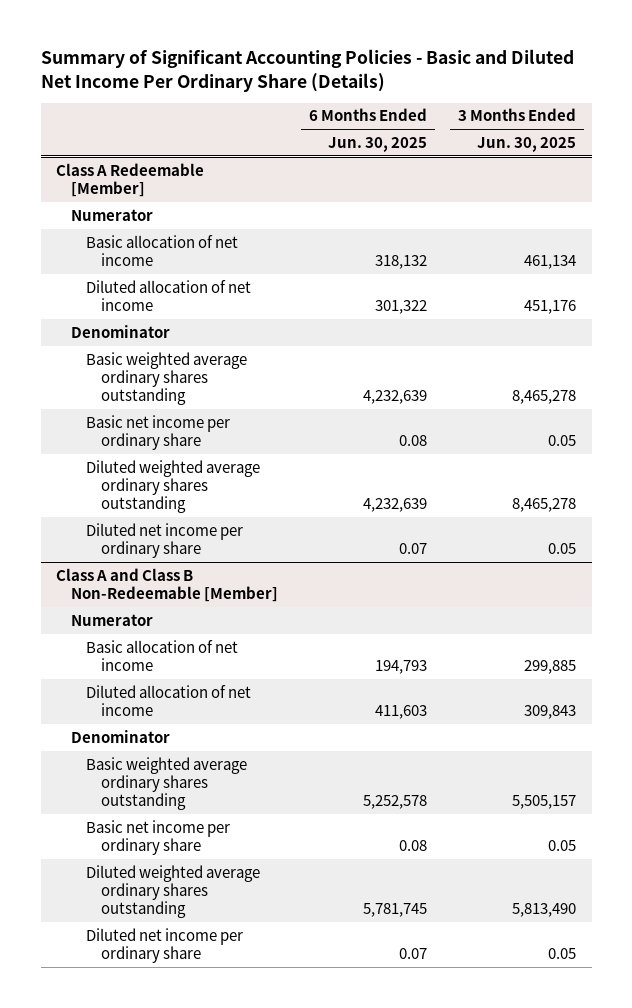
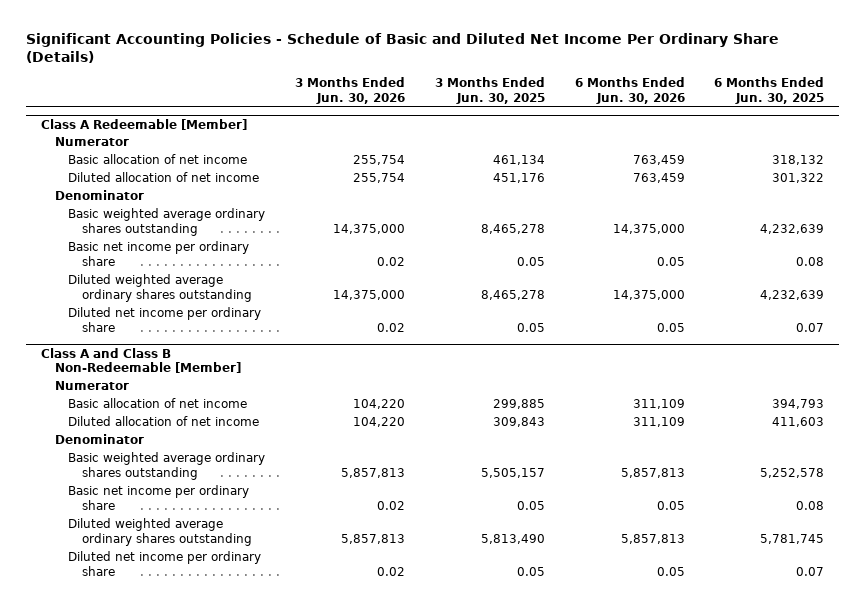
- Summary of Significant Accounting Policies - Basic and Diluted Net Income Per Ordinary Share (Details)
+ Significant Accounting Policies - Schedule of Basic and Diluted Net Income Per Ordinary Share (Details)
- | 6 Months Ended Jun. 30, 2025 | 3 Months Ended Jun. 30, 2025
+ | 3 Months Ended Jun. 30, 2026 | 3 Months Ended Jun. 30, 2025 | 6 Months Ended Jun. 30, 2026 | 6 Months Ended Jun. 30, 2025
@ Class A and Class B Non-Redeemable [Member]
- Basic allocation of net income | 194,793 | 299,885
+ Basic allocation of net income | 104,220 | 299,885 | 311,109 | 394,793

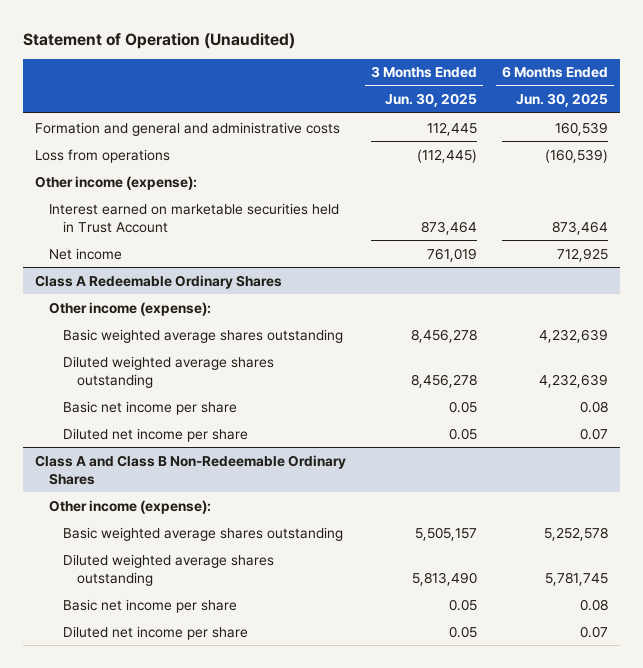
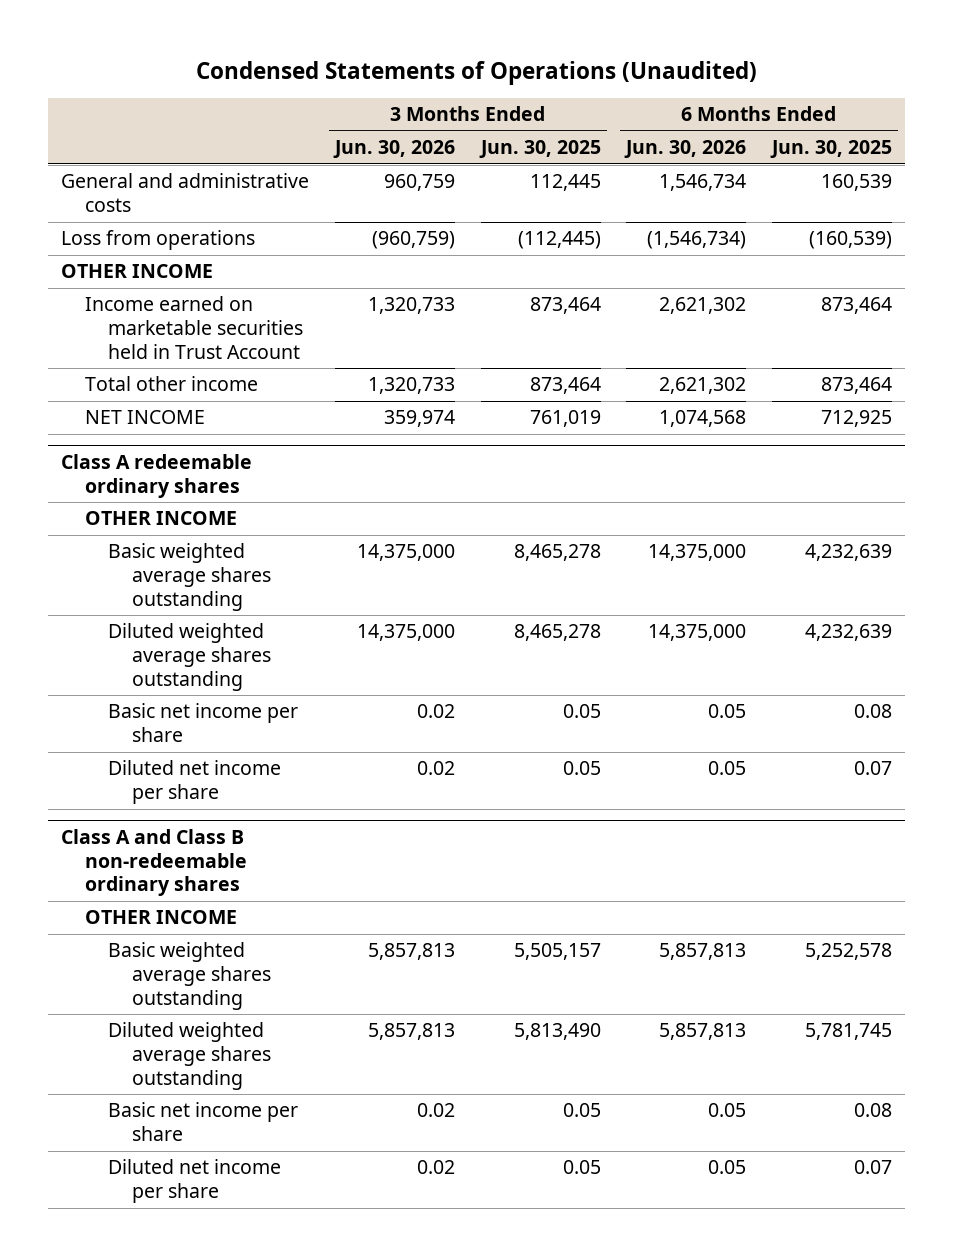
- Statement of Operation (Unaudited)
+ Condensed Statements of Operations (Unaudited)
- | 3 Months Ended Jun. 30, 2025 | 6 Months Ended Jun. 30, 2025
+ | 3 Months Ended Jun. 30, 2026 | 3 Months Ended Jun. 30, 2025 | 6 Months Ended Jun. 30, 2026 | 6 Months Ended Jun. 30, 2025
- Formation and general and administrative costs | 112,445 | 160,539
+ General and administrative costs | 960,759 | 112,445 | 1,546,734 | 160,539
- Other income (expense):
- Interest earned on marketable securities held in Trust Account | 873,464 | 873,464
- Net income | 761,019 | 712,925
- Class A Redeemable Ordinary Shares
- Other income (expense):
- Basic weighted average shares outstanding | 8,456,278 | 4,232,639
- Diluted weighted average shares outstanding | 8,456,278 | 4,232,639
+ OTHER INCOME
+ Income earned on marketable securities held in Trust Account | 1,320,733 | 873,464 | 2,621,302 | 873,464
+ Total other income | 1,320,733 | 873,464 | 2,621,302 | 873,464
+ NET INCOME | 359,974 | 761,019 | 1,074,568 | 712,925
+ Class A redeemable ordinary shares
+ OTHER INCOME
+ Basic weighted average shares outstanding | 14,375,000 | 8,465,278 | 14,375,000 | 4,232,639
+ Diluted weighted average shares outstanding | 14,375,000 | 8,465,278 | 14,375,000 | 4,232,639
- Class A and Class B Non-Redeemable Ordinary Shares
- Other income (expense):
+ Class A and Class B non-redeemable ordinary shares
+ OTHER INCOME

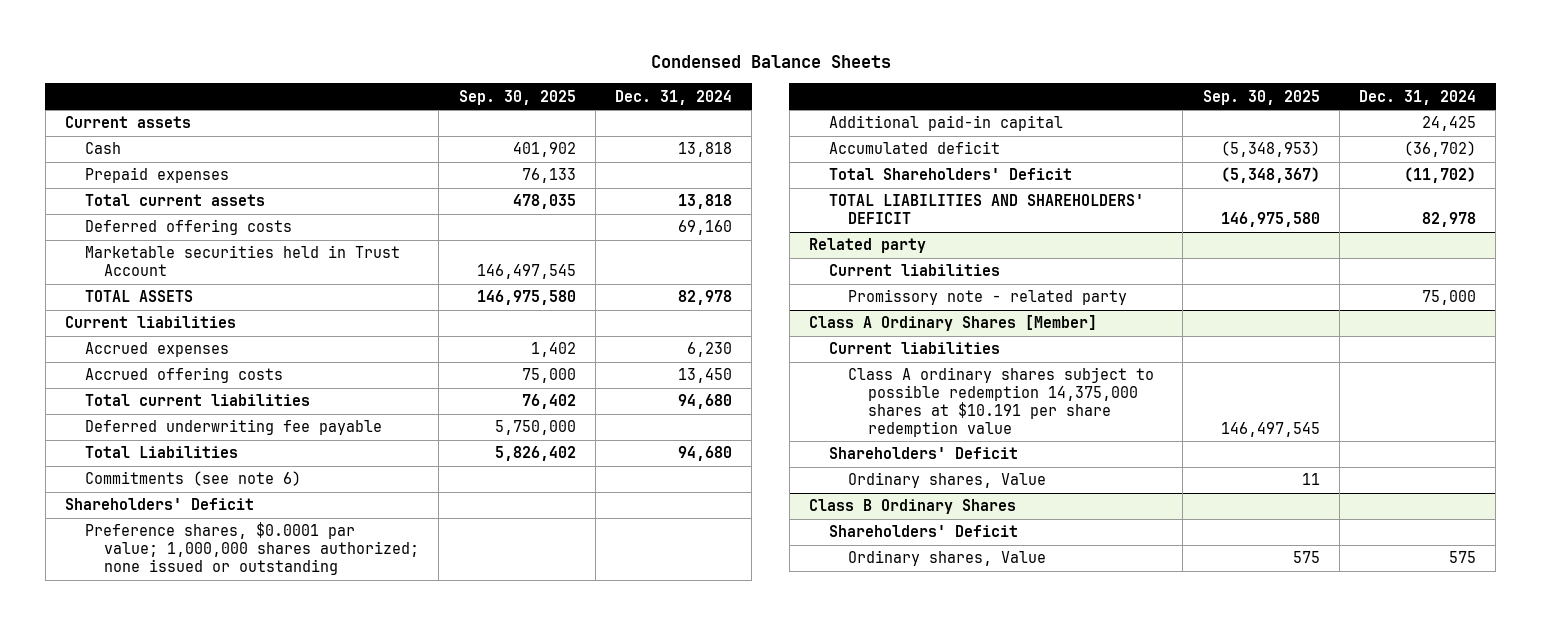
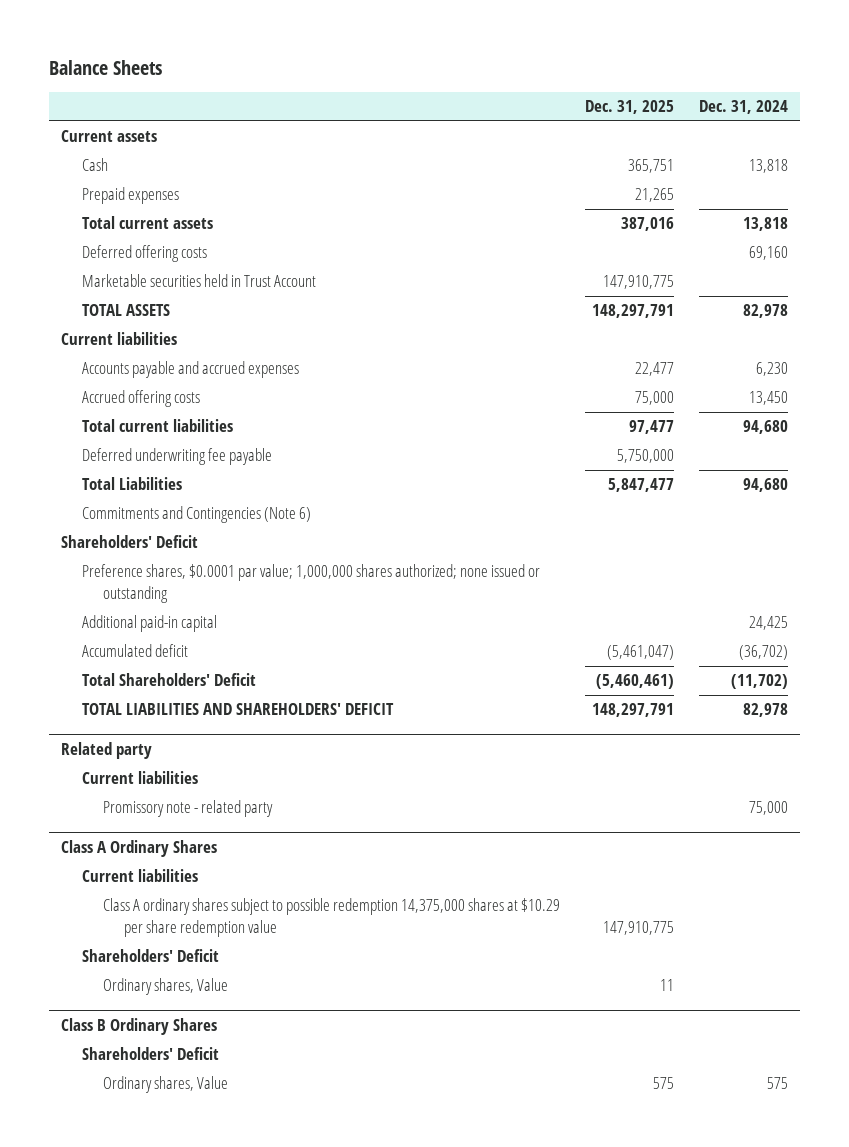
- Condensed Balance Sheets
+ Balance Sheets
- | Sep. 30, 2025 | Dec. 31, 2024
+ | Dec. 31, 2025 | Dec. 31, 2024
- Accrued expenses | 1,402 | 6,230
+ Accounts payable and accrued expenses | 22,477 | 6,230
- Commitments (see note 6)
+ Commitments and Contingencies (Note 6)
- Class A Ordinary Shares [Member]
+ Class A Ordinary Shares
- Class A ordinary shares subject to possible redemption 14,375,000 shares at $10.191 per share redemption value | 146,497,545 |
+ Class A ordinary shares subject to possible redemption 14,375,000 shares at $10.29 per share redemption value | 147,910,775 |

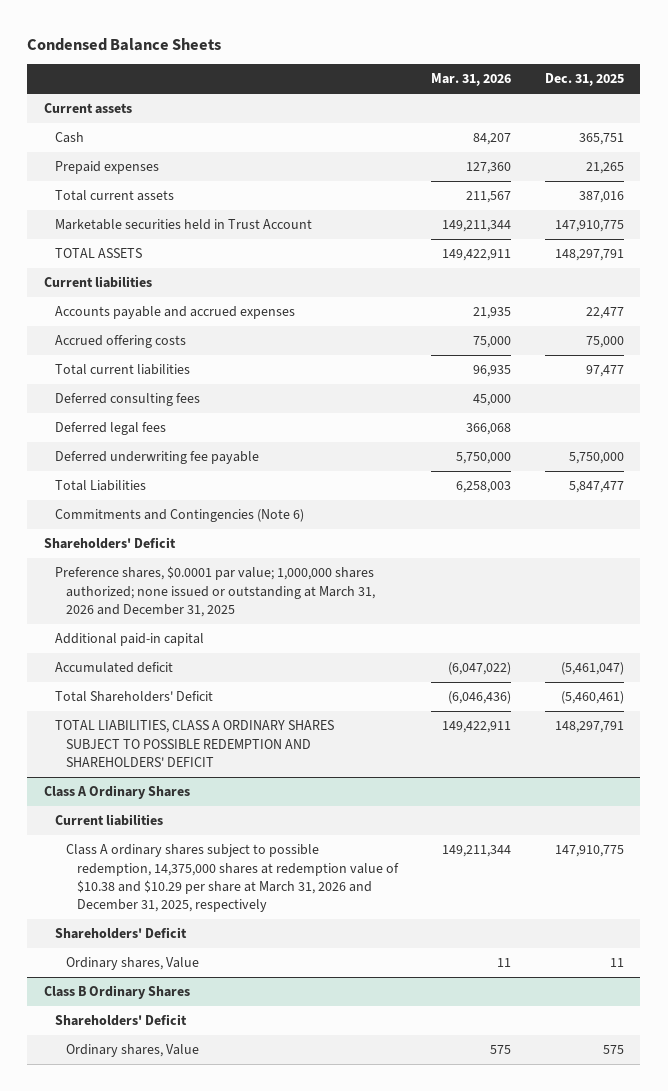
- Balance Sheets
+ Condensed Balance Sheets
- | Dec. 31, 2025 | Dec. 31, 2024
+ | Mar. 31, 2026 | Dec. 31, 2025
- Deferred offering costs | | 69,160
+ Deferred consulting fees | 45,000 |
+ Deferred legal fees | 366,068 |
- Preference shares, $0.0001 par value; 1,000,000 shares authorized; none issued or outstanding
+ Preference shares, $0.0001 par value; 1,000,000 shares authorized; none issued or outstanding at March 31, 2026 and December 31, 2025
- TOTAL LIABILITIES AND SHAREHOLDERS' DEFICIT | 148,297,791 | 82,978
- Related party
- Current liabilities
- Promissory note - related party | | 75,000
+ TOTAL LIABILITIES, CLASS A ORDINARY SHARES SUBJECT TO POSSIBLE REDEMPTION AND SHAREHOLDERS' DEFICIT | 149,422,911 | 148,297,791
@ Class A Ordinary Shares
- Class A ordinary shares subject to possible redemption 14,375,000 shares at $10.29 per share redemption value | 147,910,775 |
+ Class A ordinary shares subject to possible redemption, 14,375,000 shares at redemption value of $10.38 and $10.29 per share at March 31, 2026 and December 31, 2025, respectively | 149,211,344 | 147,910,775

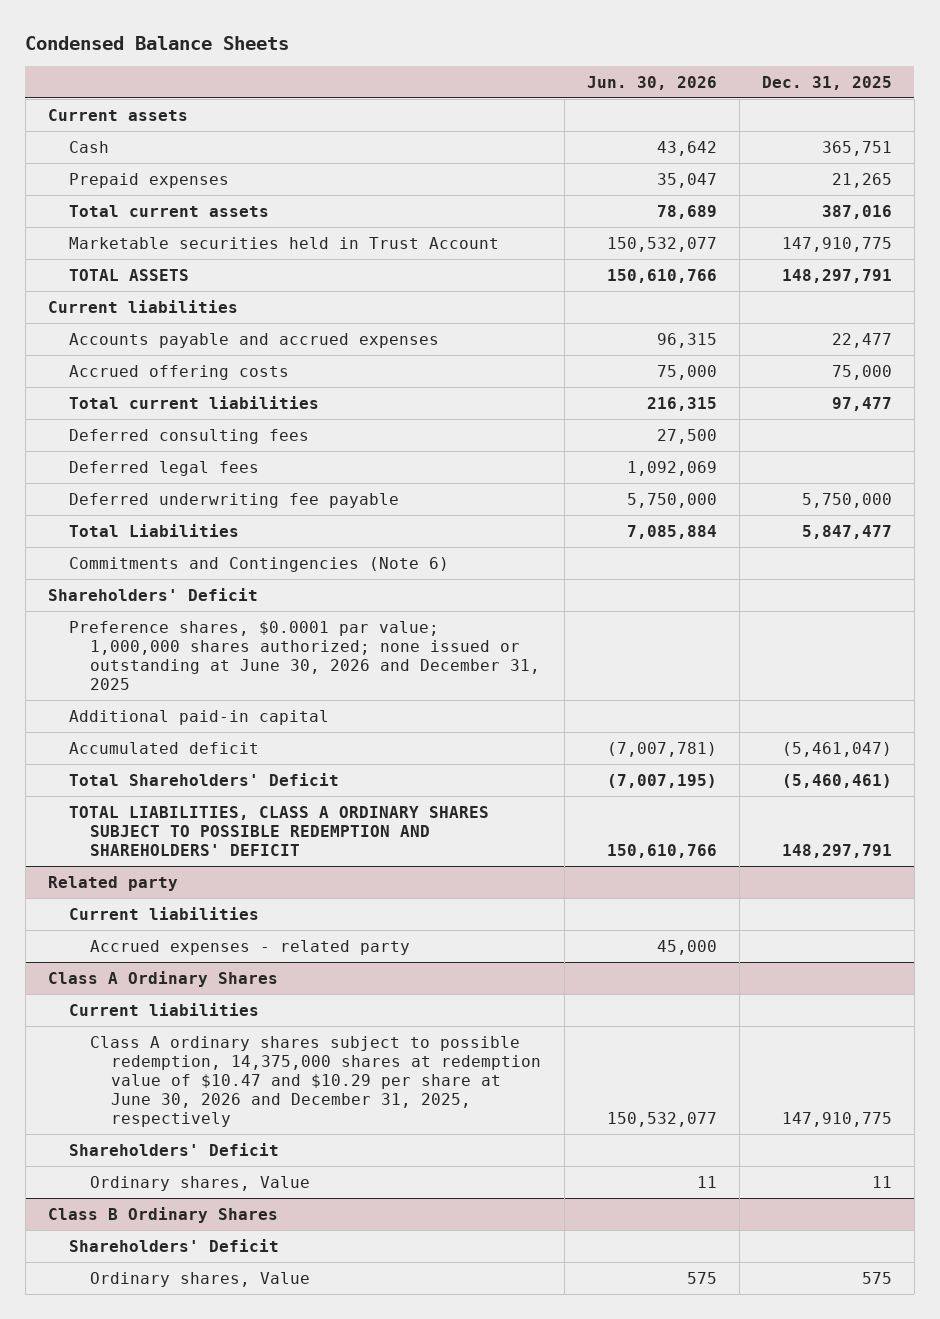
- | Mar. 31, 2026 | Dec. 31, 2025
+ | Jun. 30, 2026 | Dec. 31, 2025
- Preference shares, $0.0001 par value; 1,000,000 shares authorized; none issued or outstanding at March 31, 2026 and December 31, 2025
+ Preference shares, $0.0001 par value; 1,000,000 shares authorized; none issued or outstanding at June 30, 2026 and December 31, 2025
+ Related party
+ Current liabilities
+ Accrued expenses - related party | 45,000 |
@ Class A Ordinary Shares
- Class A ordinary shares subject to possible redemption, 14,375,000 shares at redemption value of $10.38 and $10.29 per share at March 31, 2026 and December 31, 2025, respectively | 149,211,344 | 147,910,775
+ Class A ordinary shares subject to possible redemption, 14,375,000 shares at redemption value of $10.47 and $10.29 per share at June 30, 2026 and December 31, 2025, respectively | 150,532,077 | 147,910,775

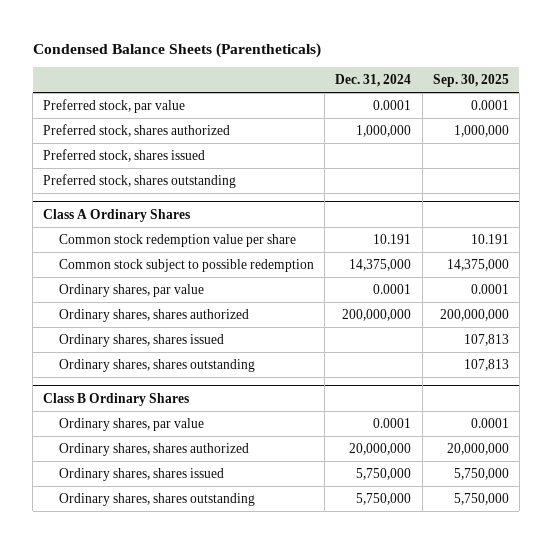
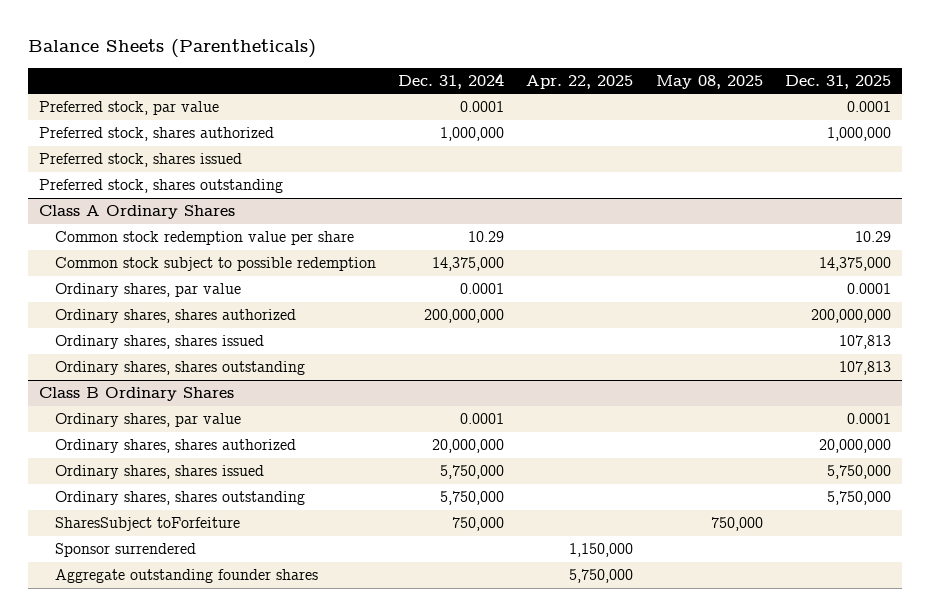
- Condensed Balance Sheets (Parentheticals)
+ Balance Sheets (Parentheticals)
- | Dec. 31, 2024 | Sep. 30, 2025
+ | Dec. 31, 2024 | Apr. 22, 2025 | May 08, 2025 | Dec. 31, 2025
@ Class A Ordinary Shares
- Common stock redemption value per share | 10.191 | 10.191
+ Common stock redemption value per share | 10.29 | | | 10.29
@ Class B Ordinary Shares
+ SharesSubject toForfeiture | 750,000 | | 750,000 |
+ Sponsor surrendered | | 1,150,000 | |
+ Aggregate outstanding founder shares | | 5,750,000 | |

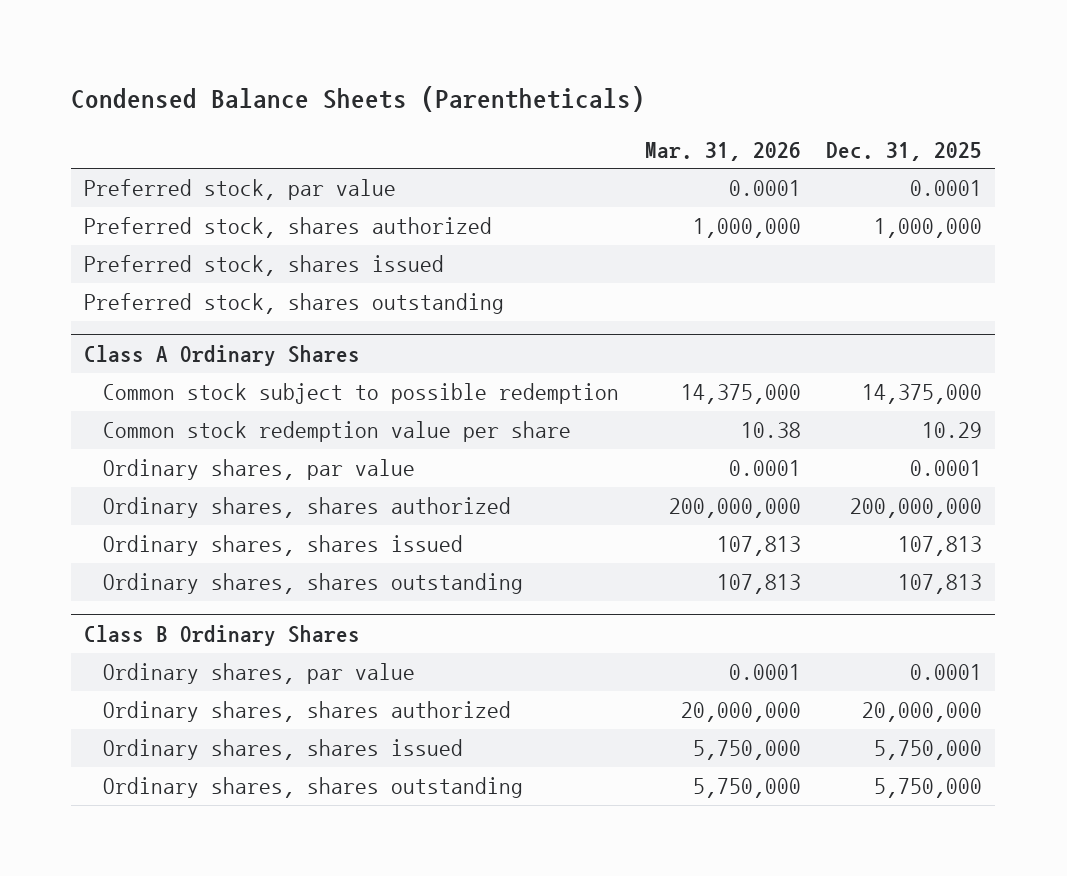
- Balance Sheets (Parentheticals)
+ Condensed Balance Sheets (Parentheticals)
- | Dec. 31, 2024 | Apr. 22, 2025 | May 08, 2025 | Dec. 31, 2025
+ | Mar. 31, 2026 | Dec. 31, 2025
@ Class A Ordinary Shares
moved down: Common stock redemption value per share | 10.38 | 10.29
@ Class B Ordinary Shares
- SharesSubject toForfeiture | 750,000 | | 750,000 |
- Sponsor surrendered | | 1,150,000 | |
- Aggregate outstanding founder shares | | 5,750,000 | |

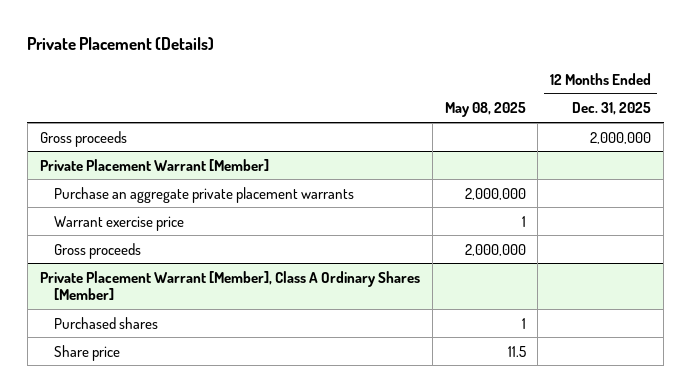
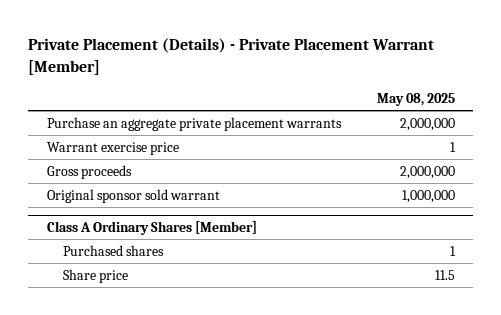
- Private Placement (Details)
+ Private Placement (Details) - Private Placement Warrant [Member]
- | May 08, 2025 | 12 Months Ended Dec. 31, 2025
+ | May 08, 2025
- Gross proceeds | | 2,000,000
- Private Placement Warrant [Member]
- Private Placement Warrant [Member], Class A Ordinary Shares [Member]
+ Original sponsor sold warrant | 1,000,000
+ Class A Ordinary Shares [Member]

